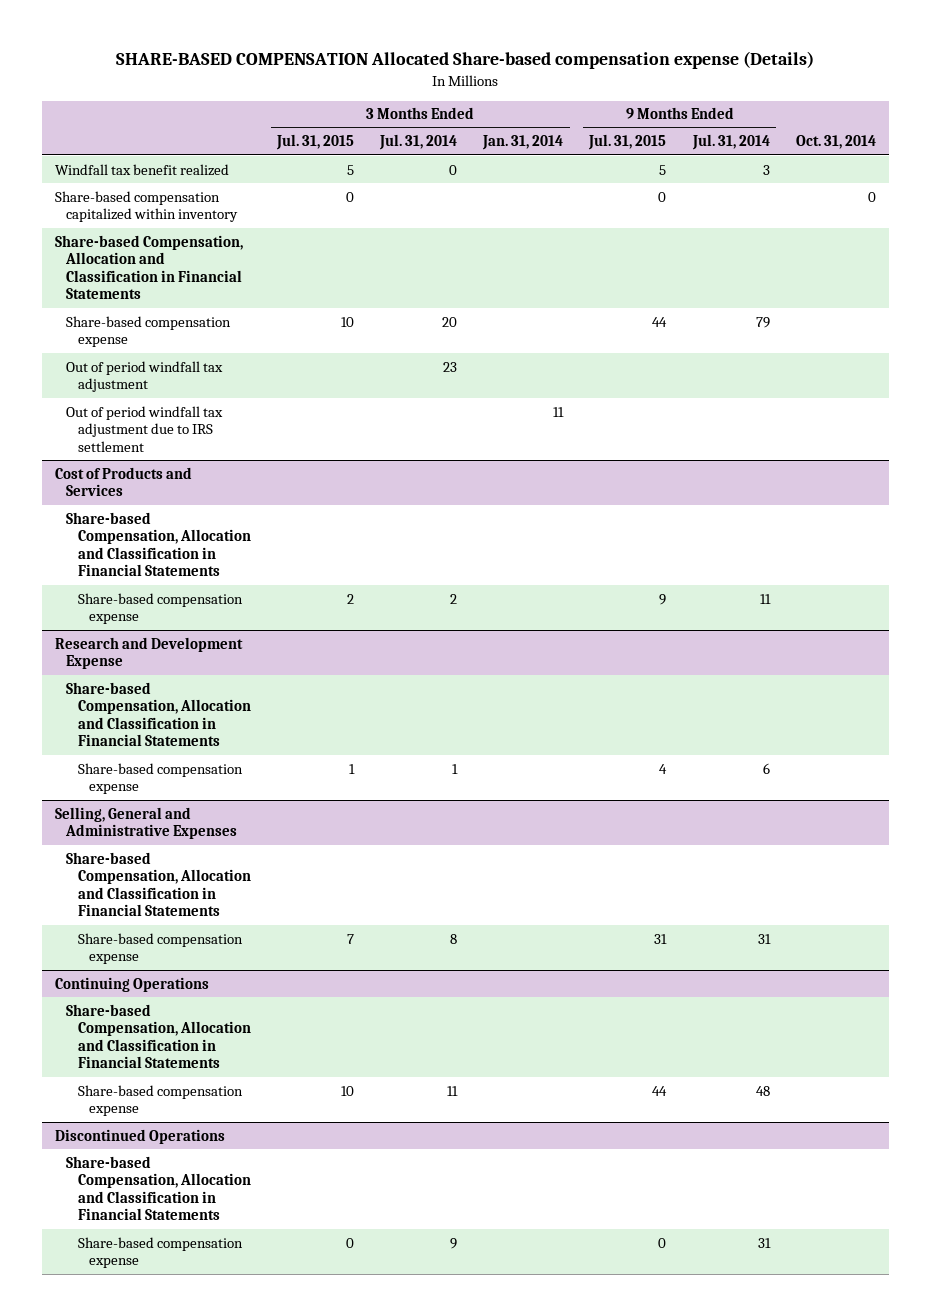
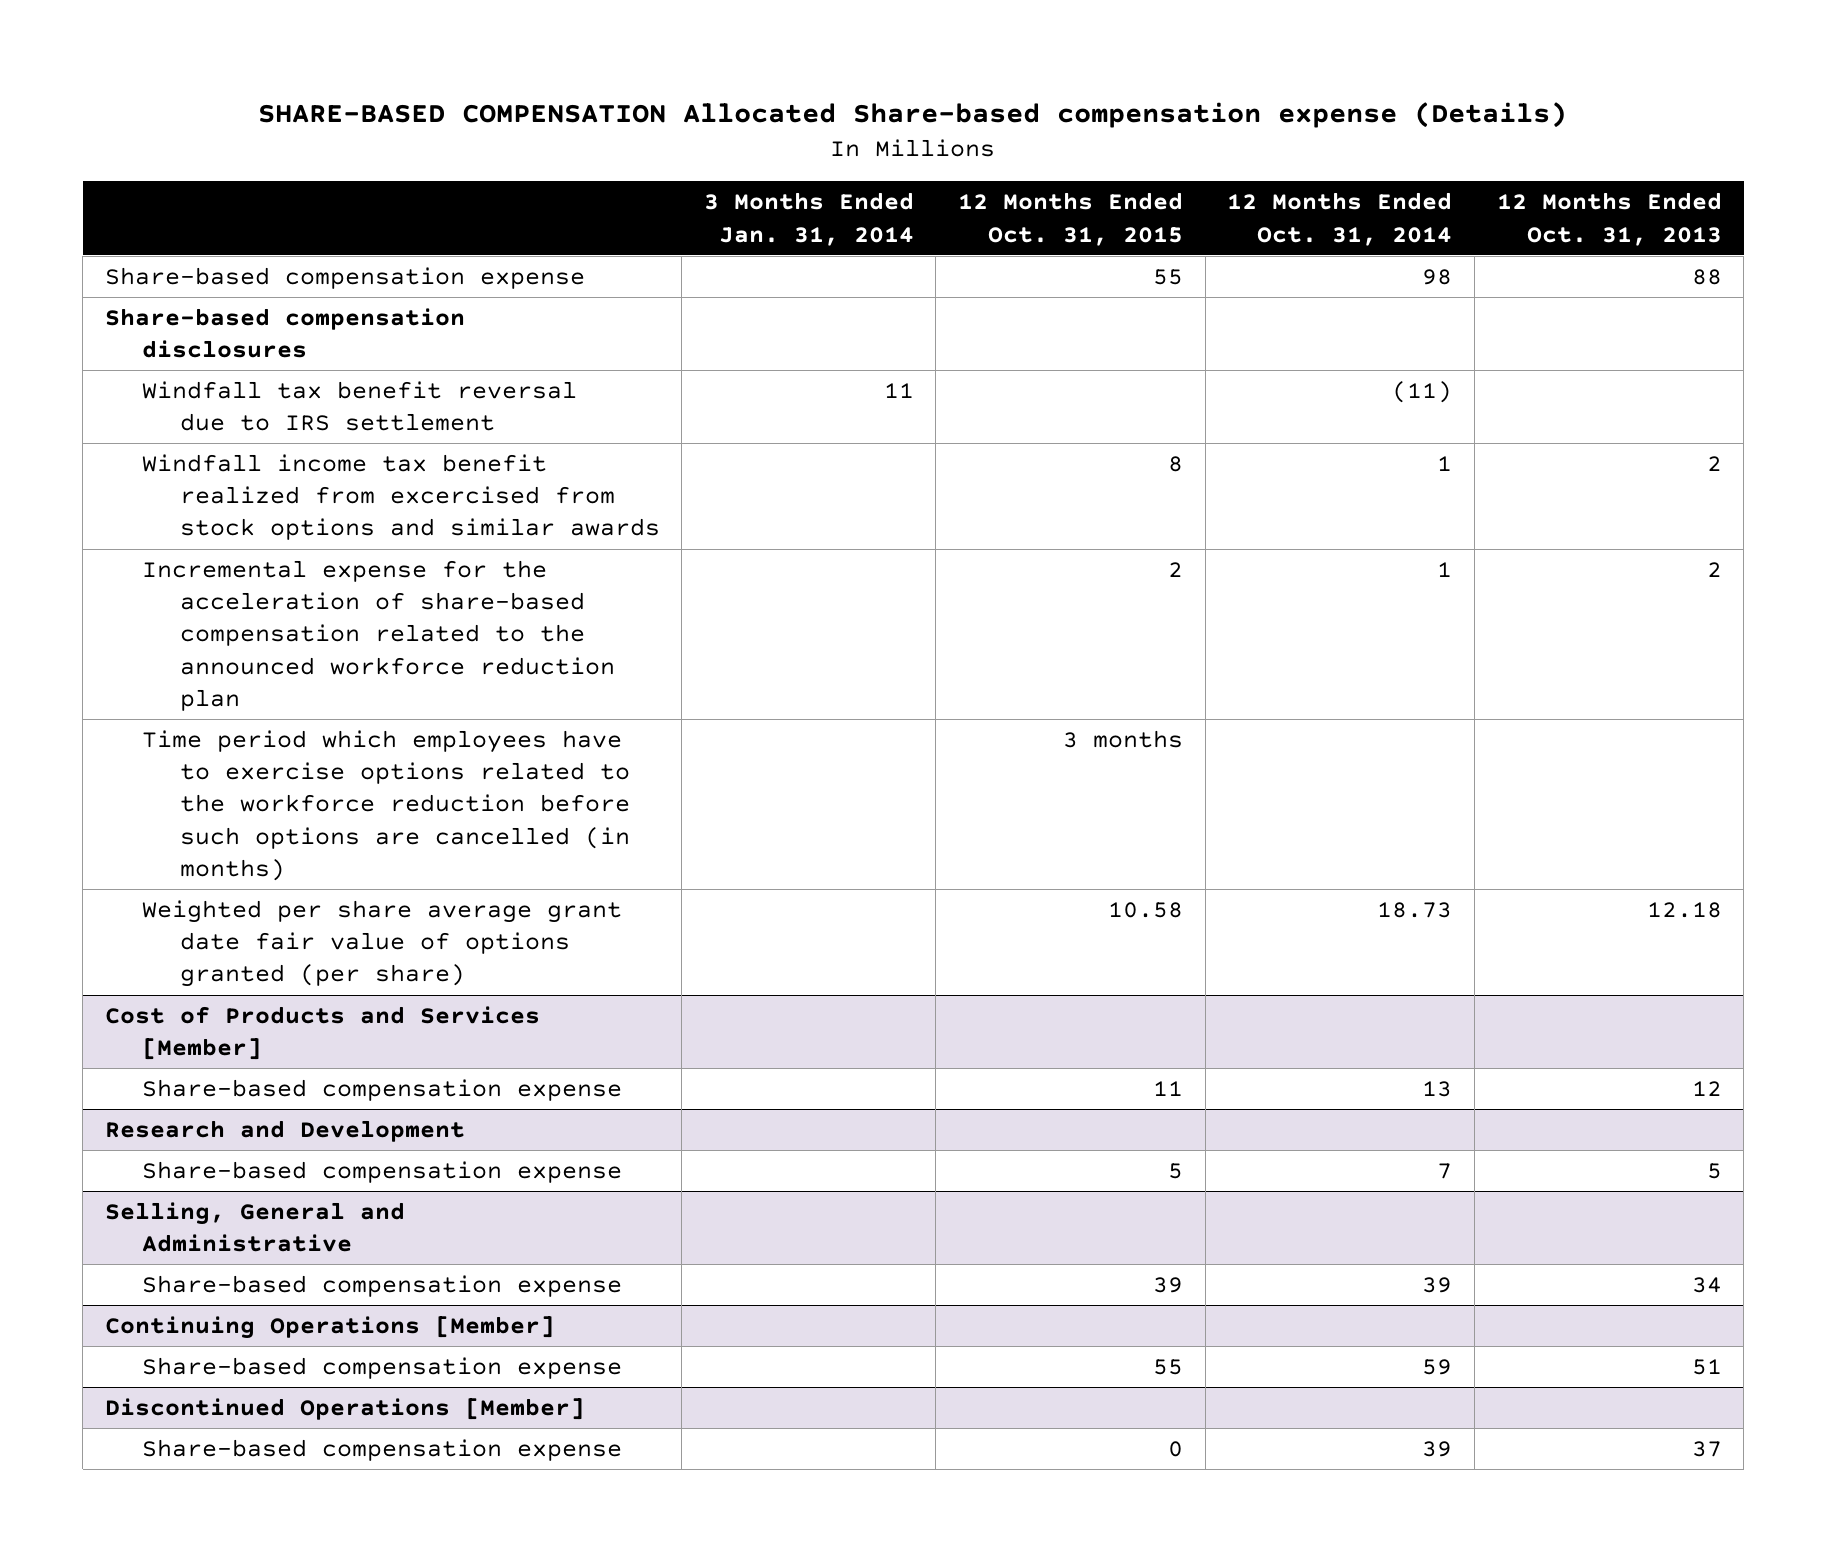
- | 3 Months Ended Jul. 31, 2015 | 3 Months Ended Jul. 31, 2014 | 3 Months Ended Jan. 31, 2014 | 9 Months Ended Jul. 31, 2015 | 9 Months Ended Jul. 31, 2014 | Oct. 31, 2014
+ | 3 Months Ended Jan. 31, 2014 | 12 Months Ended Oct. 31, 2015 | 12 Months Ended Oct. 31, 2014 | 12 Months Ended Oct. 31, 2013
- Windfall tax benefit realized | 5 | 0 | | 5 | 3 |
- Share-based compensation capitalized within inventory | 0 | | | 0 | | 0
- Share-based Compensation, Allocation and Classification in Financial Statements
- Out of period windfall tax adjustment | | 23 | | | |
- Out of period windfall tax adjustment due to IRS settlement | | | 11 | | |
- Cost of Products and Services
- Share-based Compensation, Allocation and Classification in Financial Statements
+ Share-based compensation disclosures
+ Windfall tax benefit reversal due to IRS settlement | 11 | | (11) |
+ Windfall income tax benefit realized from excercised from stock options and similar awards | | 8 | 1 | 2
+ Incremental expense for the acceleration of share-based compensation related to the announced workforce reduction plan | | 2 | 1 | 2
+ Time period which employees have to exercise options related to the workforce reduction before such options are cancelled (in months) | | 3 months | |
+ Weighted per share average grant date fair value of options granted (per share) | | 10.58 | 18.73 | 12.18
+ Cost of Products and Services [Member]
- Research and Development Expense
- Share-based Compensation, Allocation and Classification in Financial Statements
+ Research and Development
- Selling, General and Administrative Expenses
- Share-based Compensation, Allocation and Classification in Financial Statements
+ Selling, General and Administrative
- Continuing Operations
- Share-based Compensation, Allocation and Classification in Financial Statements
+ Continuing Operations [Member]
- Discontinued Operations
- Share-based Compensation, Allocation and Classification in Financial Statements
+ Discontinued Operations [Member]

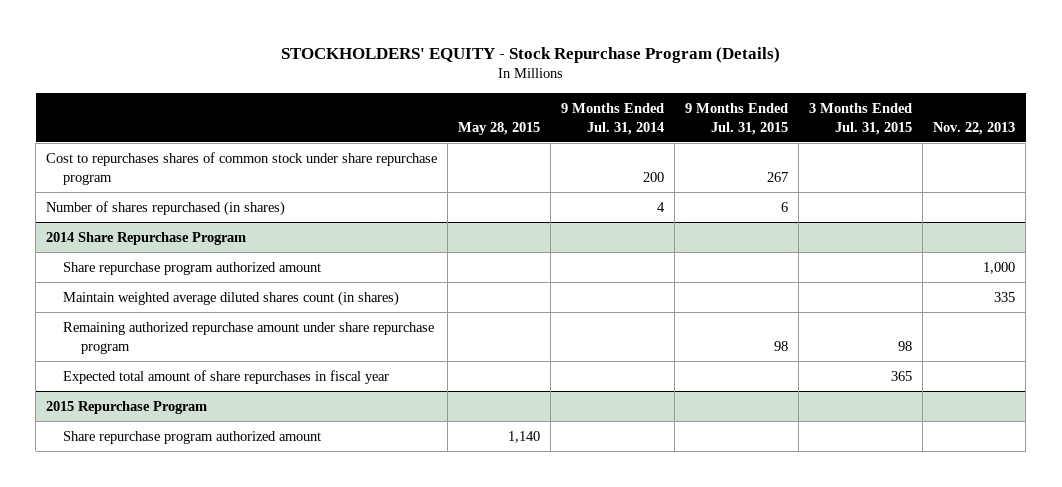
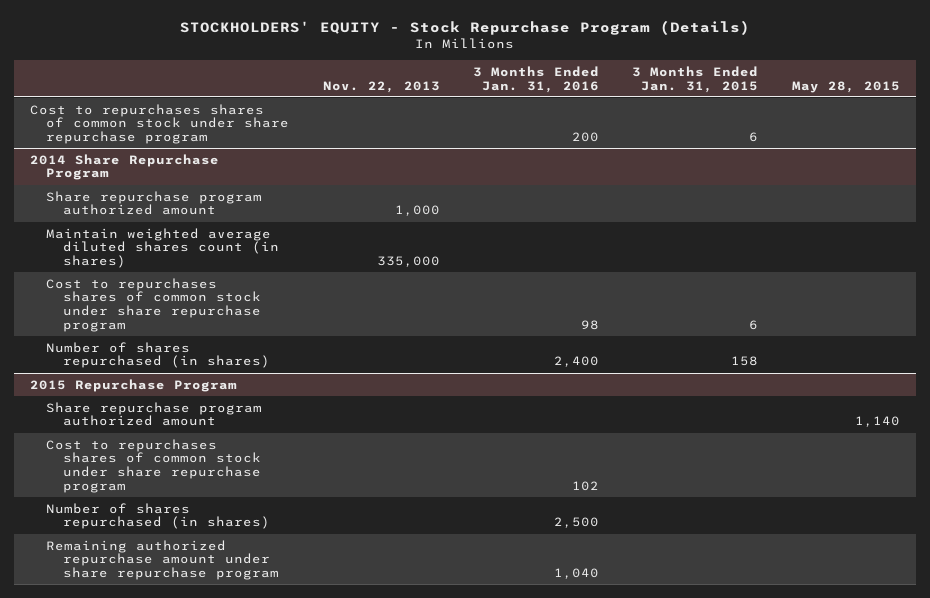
- | May 28, 2015 | 9 Months Ended Jul. 31, 2014 | 9 Months Ended Jul. 31, 2015 | 3 Months Ended Jul. 31, 2015 | Nov. 22, 2013
+ | Nov. 22, 2013 | 3 Months Ended Jan. 31, 2016 | 3 Months Ended Jan. 31, 2015 | May 28, 2015
- Number of shares repurchased (in shares) | | 4 | 6 | |
@ 2014 Share Repurchase Program
- Maintain weighted average diluted shares count (in shares) | | | | | 335
- Remaining authorized repurchase amount under share repurchase program | | | 98 | 98 |
- Expected total amount of share repurchases in fiscal year | | | | 365 |
+ Maintain weighted average diluted shares count (in shares) | 335,000 | | |
+ Cost to repurchases shares of common stock under share repurchase program | | 98 | 6 |
+ Number of shares repurchased (in shares) | | 2,400 | 158 |
@ 2015 Repurchase Program
+ Cost to repurchases shares of common stock under share repurchase program | | 102 | |
+ Number of shares repurchased (in shares) | | 2,500 | |
+ Remaining authorized repurchase amount under share repurchase program | | 1,040 | |

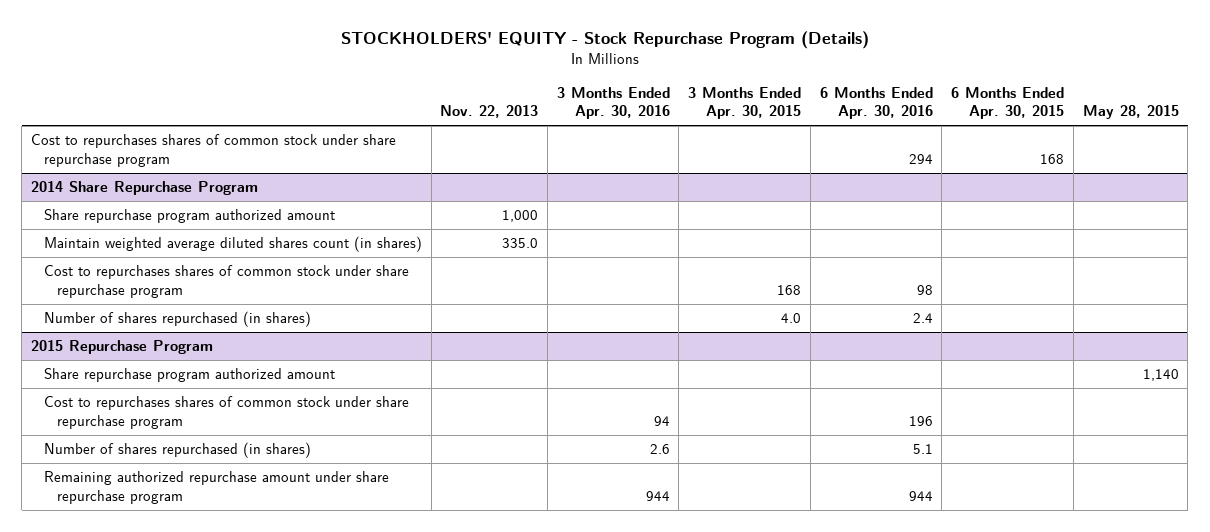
- | Nov. 22, 2013 | 3 Months Ended Jan. 31, 2016 | 3 Months Ended Jan. 31, 2015 | May 28, 2015
+ | Nov. 22, 2013 | 3 Months Ended Apr. 30, 2016 | 3 Months Ended Apr. 30, 2015 | 6 Months Ended Apr. 30, 2016 | 6 Months Ended Apr. 30, 2015 | May 28, 2015
@ 2014 Share Repurchase Program
- Maintain weighted average diluted shares count (in shares) | 335,000 | | |
+ Maintain weighted average diluted shares count (in shares) | 335.0 | | | | |

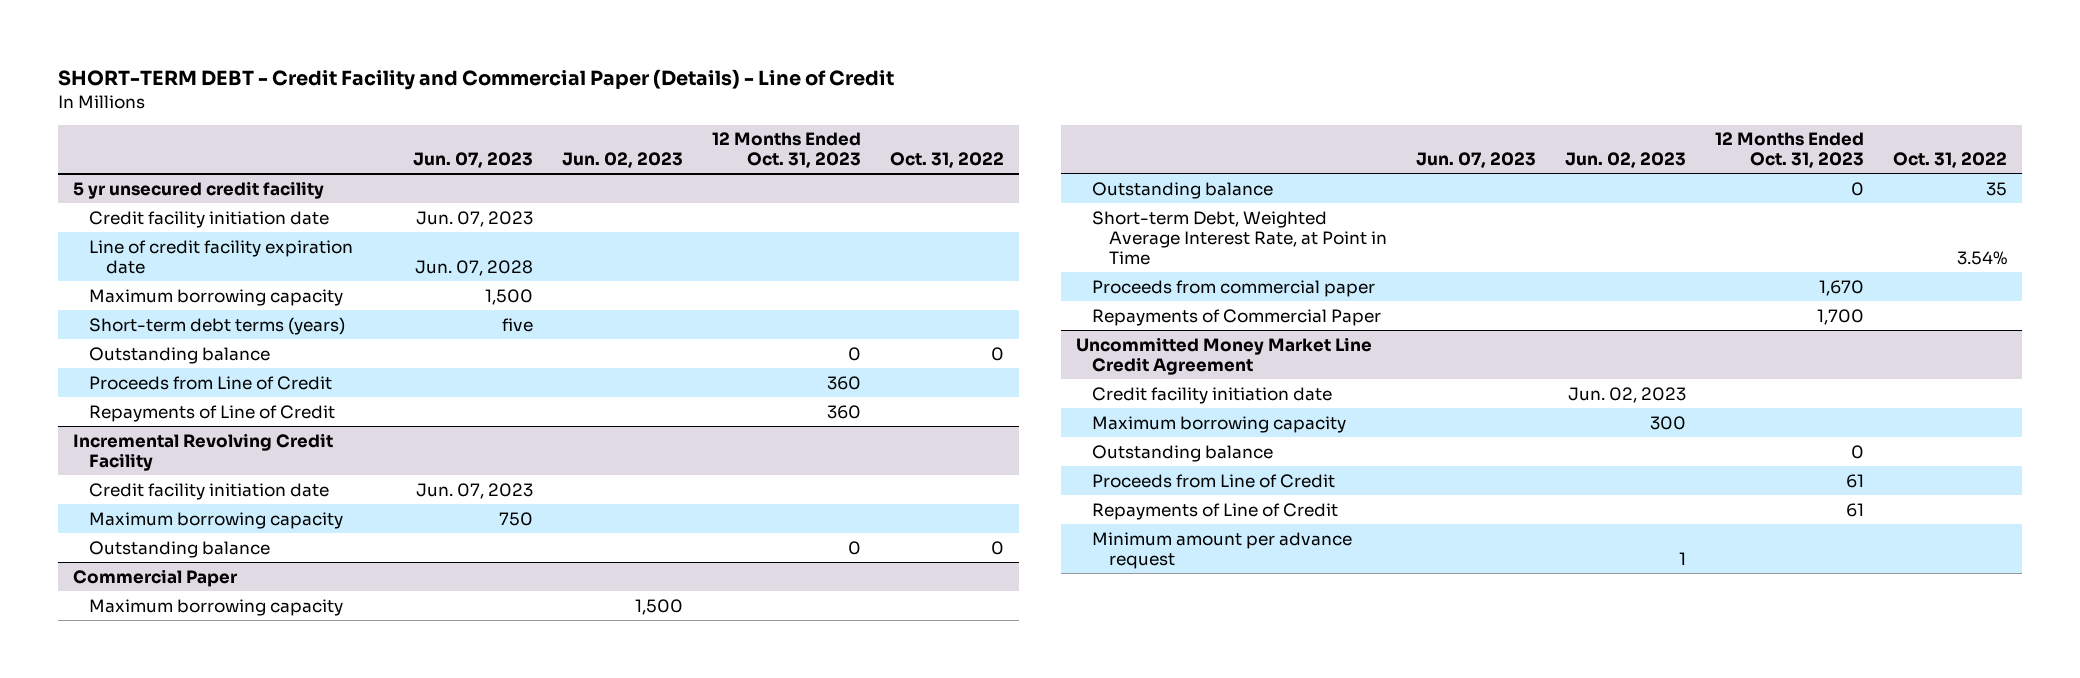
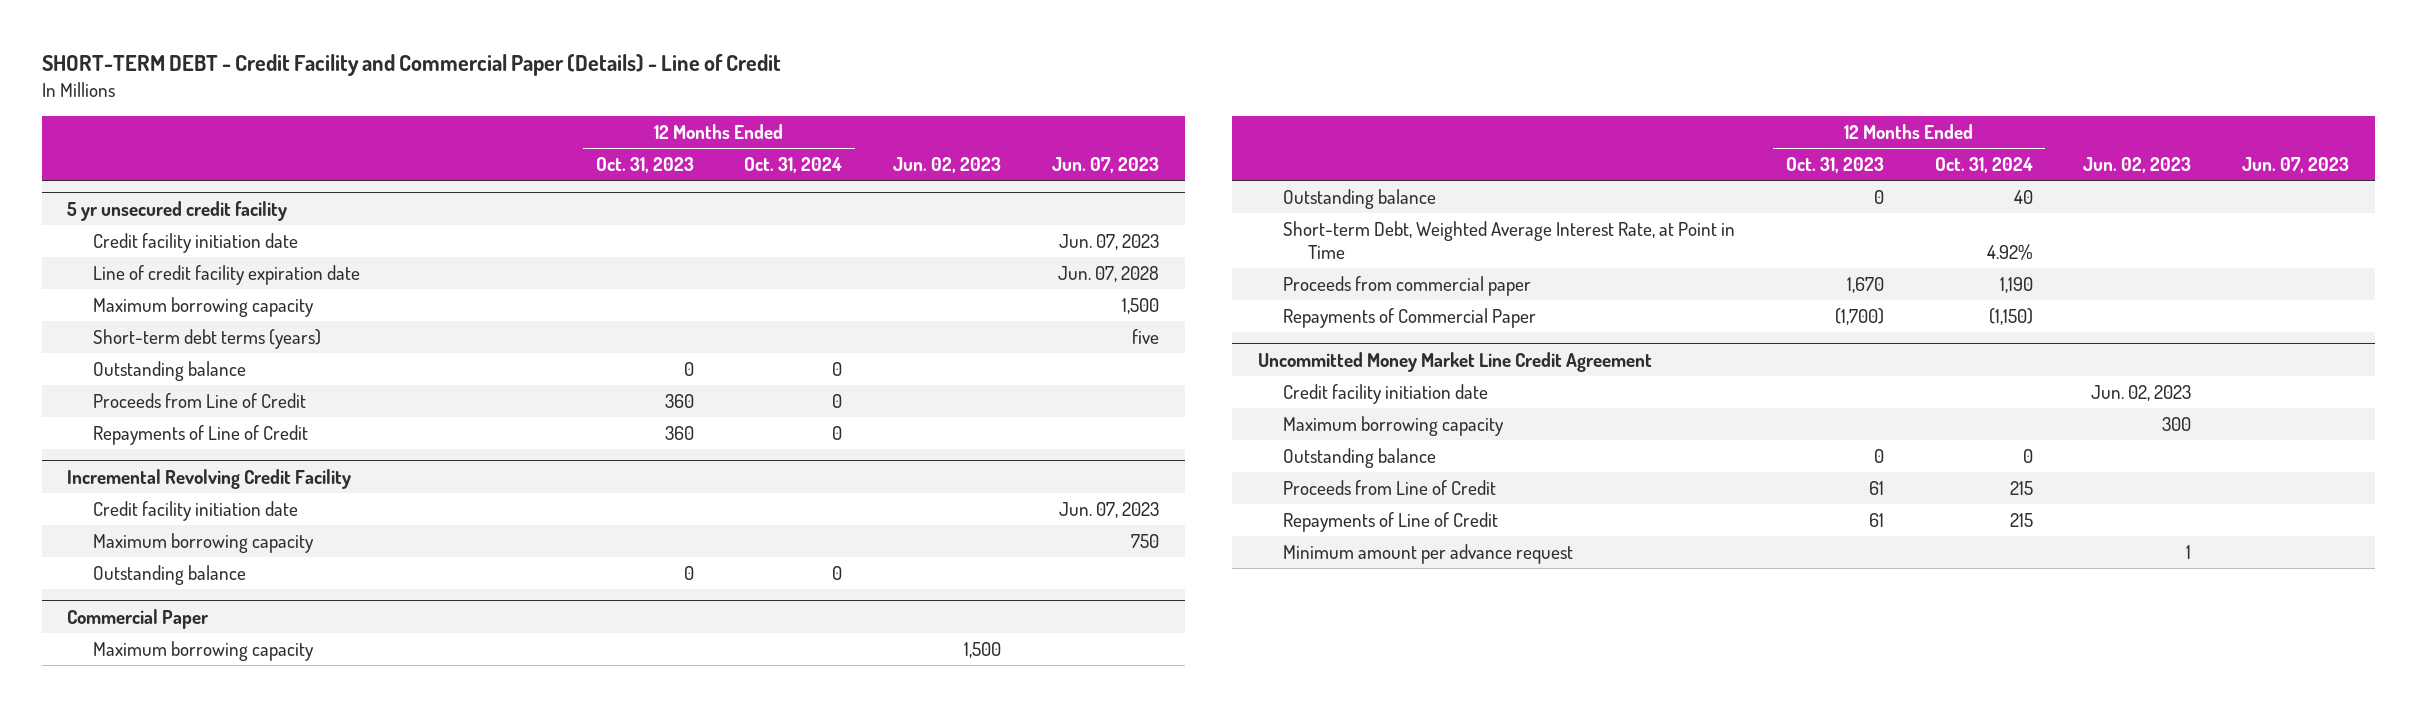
- | Jun. 07, 2023 | Jun. 02, 2023 | 12 Months Ended Oct. 31, 2023 | Oct. 31, 2022
+ | 12 Months Ended Oct. 31, 2023 | 12 Months Ended Oct. 31, 2024 | Jun. 02, 2023 | Jun. 07, 2023
@ Commercial Paper
- Repayments of Commercial Paper | | | 1,700 |
+ Repayments of Commercial Paper | (1,700) | (1,150) | |

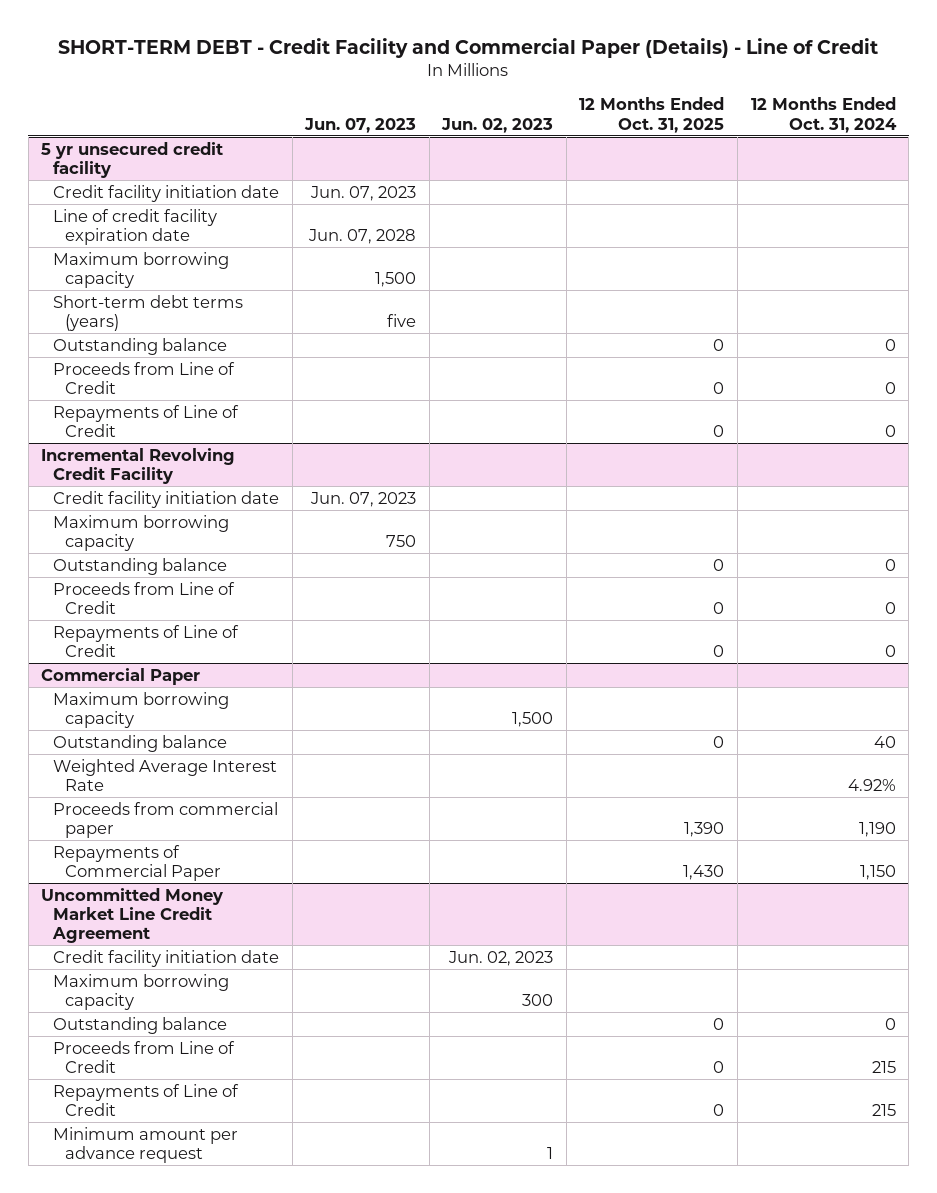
- | 12 Months Ended Oct. 31, 2023 | 12 Months Ended Oct. 31, 2024 | Jun. 02, 2023 | Jun. 07, 2023
+ | Jun. 07, 2023 | Jun. 02, 2023 | 12 Months Ended Oct. 31, 2025 | 12 Months Ended Oct. 31, 2024
@ Incremental Revolving Credit Facility
+ Proceeds from Line of Credit | | | 0 | 0
+ Repayments of Line of Credit | | | 0 | 0
@ Commercial Paper
- Short-term Debt, Weighted Average Interest Rate, at Point in Time | | 4.92% | |
+ Weighted Average Interest Rate | | | | 4.92%
- Repayments of Commercial Paper | (1,700) | (1,150) | |
+ Repayments of Commercial Paper | | | 1,430 | 1,150

